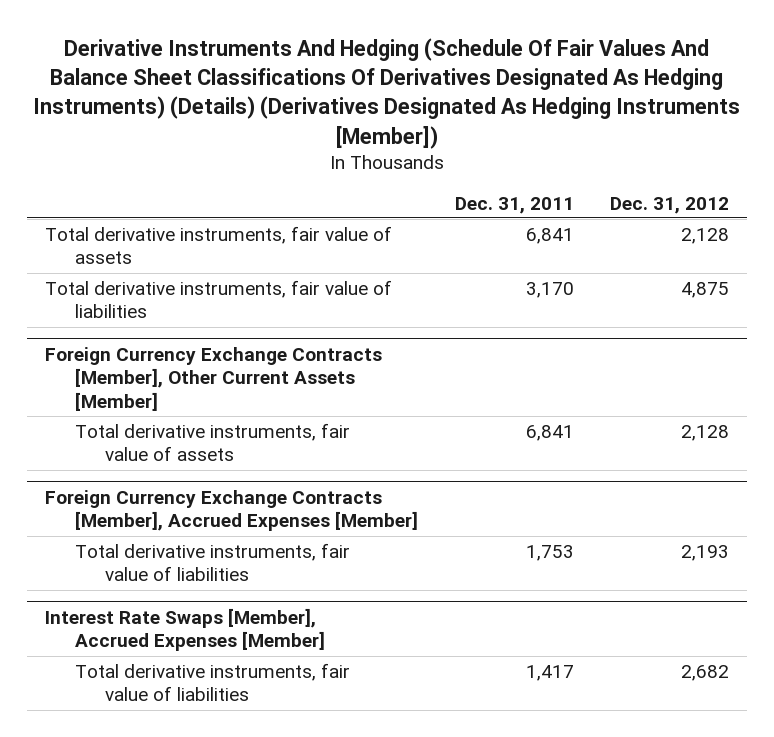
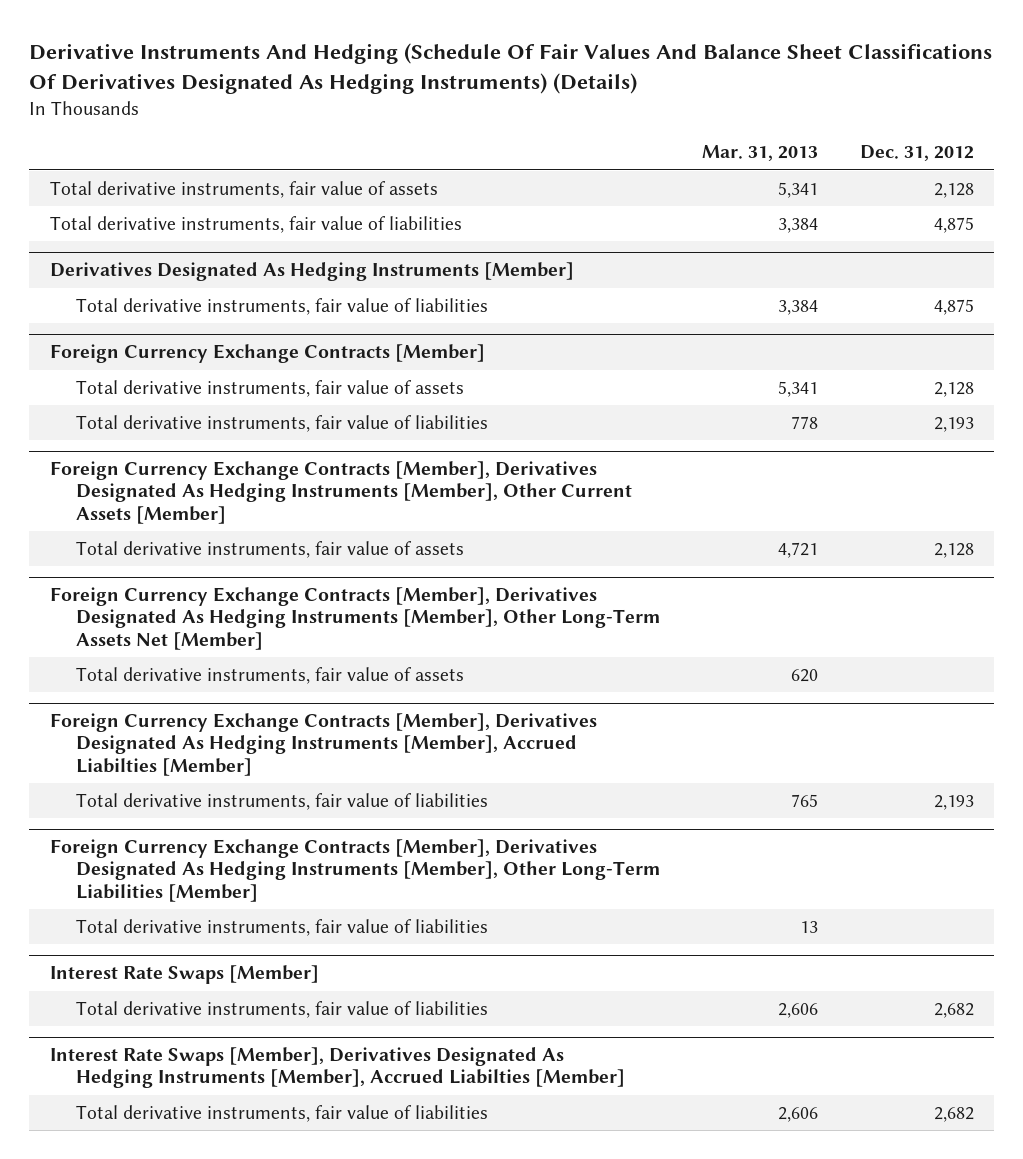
- Derivative Instruments And Hedging (Schedule Of Fair Values And Balance Sheet Classifications Of Derivatives Designated As Hedging Instruments) (Details) (Derivatives Designated As Hedging Instruments [Member])
+ Derivative Instruments And Hedging (Schedule Of Fair Values And Balance Sheet Classifications Of Derivatives Designated As Hedging Instruments) (Details)
- | Dec. 31, 2011 | Dec. 31, 2012
+ | Mar. 31, 2013 | Dec. 31, 2012
- Foreign Currency Exchange Contracts [Member], Other Current Assets [Member]
+ Derivatives Designated As Hedging Instruments [Member]
+ Total derivative instruments, fair value of liabilities | 3,384 | 4,875
+ Foreign Currency Exchange Contracts [Member]
- Foreign Currency Exchange Contracts [Member], Accrued Expenses [Member]
- Interest Rate Swaps [Member], Accrued Expenses [Member]
+ Foreign Currency Exchange Contracts [Member], Derivatives Designated As Hedging Instruments [Member], Other Current Assets [Member]
+ Total derivative instruments, fair value of assets | 4,721 | 2,128
+ Foreign Currency Exchange Contracts [Member], Derivatives Designated As Hedging Instruments [Member], Other Long-Term Assets Net [Member]
+ Total derivative instruments, fair value of assets | 620 |
+ Foreign Currency Exchange Contracts [Member], Derivatives Designated As Hedging Instruments [Member], Accrued Liabilties [Member]
+ Total derivative instruments, fair value of liabilities | 765 | 2,193
+ Foreign Currency Exchange Contracts [Member], Derivatives Designated As Hedging Instruments [Member], Other Long-Term Liabilities [Member]
+ Total derivative instruments, fair value of liabilities | 13 |
+ Interest Rate Swaps [Member]
+ Interest Rate Swaps [Member], Derivatives Designated As Hedging Instruments [Member], Accrued Liabilties [Member]
+ Total derivative instruments, fair value of liabilities | 2,606 | 2,682

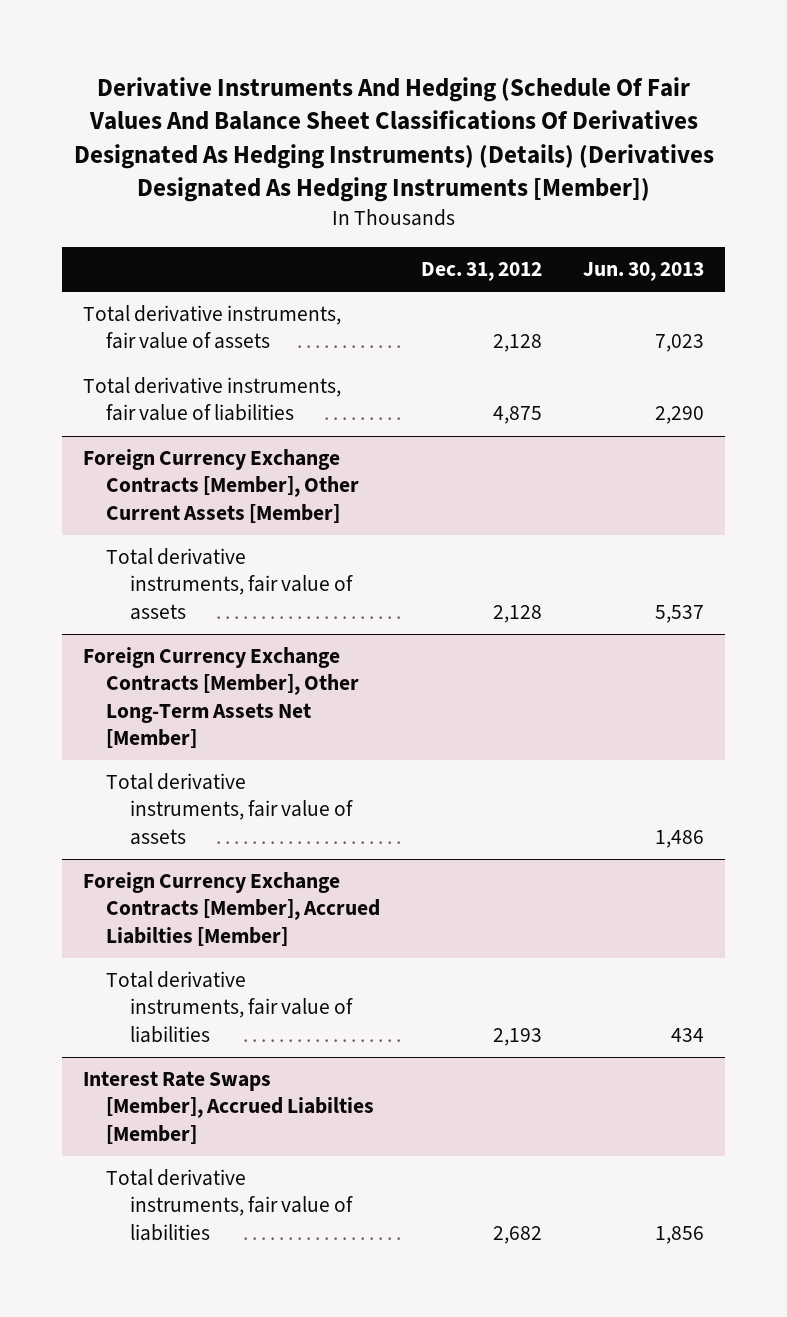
- Derivative Instruments And Hedging (Schedule Of Fair Values And Balance Sheet Classifications Of Derivatives Designated As Hedging Instruments) (Details)
+ Derivative Instruments And Hedging (Schedule Of Fair Values And Balance Sheet Classifications Of Derivatives Designated As Hedging Instruments) (Details) (Derivatives Designated As Hedging Instruments [Member])
- | Mar. 31, 2013 | Dec. 31, 2012
+ | Dec. 31, 2012 | Jun. 30, 2013
- Derivatives Designated As Hedging Instruments [Member]
- Total derivative instruments, fair value of liabilities | 3,384 | 4,875
- Foreign Currency Exchange Contracts [Member]
- Total derivative instruments, fair value of assets | 5,341 | 2,128
- Total derivative instruments, fair value of liabilities | 778 | 2,193
- Foreign Currency Exchange Contracts [Member], Derivatives Designated As Hedging Instruments [Member], Other Current Assets [Member]
+ Foreign Currency Exchange Contracts [Member], Other Current Assets [Member]
- Foreign Currency Exchange Contracts [Member], Derivatives Designated As Hedging Instruments [Member], Other Long-Term Assets Net [Member]
+ Foreign Currency Exchange Contracts [Member], Other Long-Term Assets Net [Member]
- Foreign Currency Exchange Contracts [Member], Derivatives Designated As Hedging Instruments [Member], Accrued Liabilties [Member]
+ Foreign Currency Exchange Contracts [Member], Accrued Liabilties [Member]
- Foreign Currency Exchange Contracts [Member], Derivatives Designated As Hedging Instruments [Member], Other Long-Term Liabilities [Member]
- Total derivative instruments, fair value of liabilities | 13 |
- Interest Rate Swaps [Member]
- Total derivative instruments, fair value of liabilities | 2,606 | 2,682
- Interest Rate Swaps [Member], Derivatives Designated As Hedging Instruments [Member], Accrued Liabilties [Member]
+ Interest Rate Swaps [Member], Accrued Liabilties [Member]

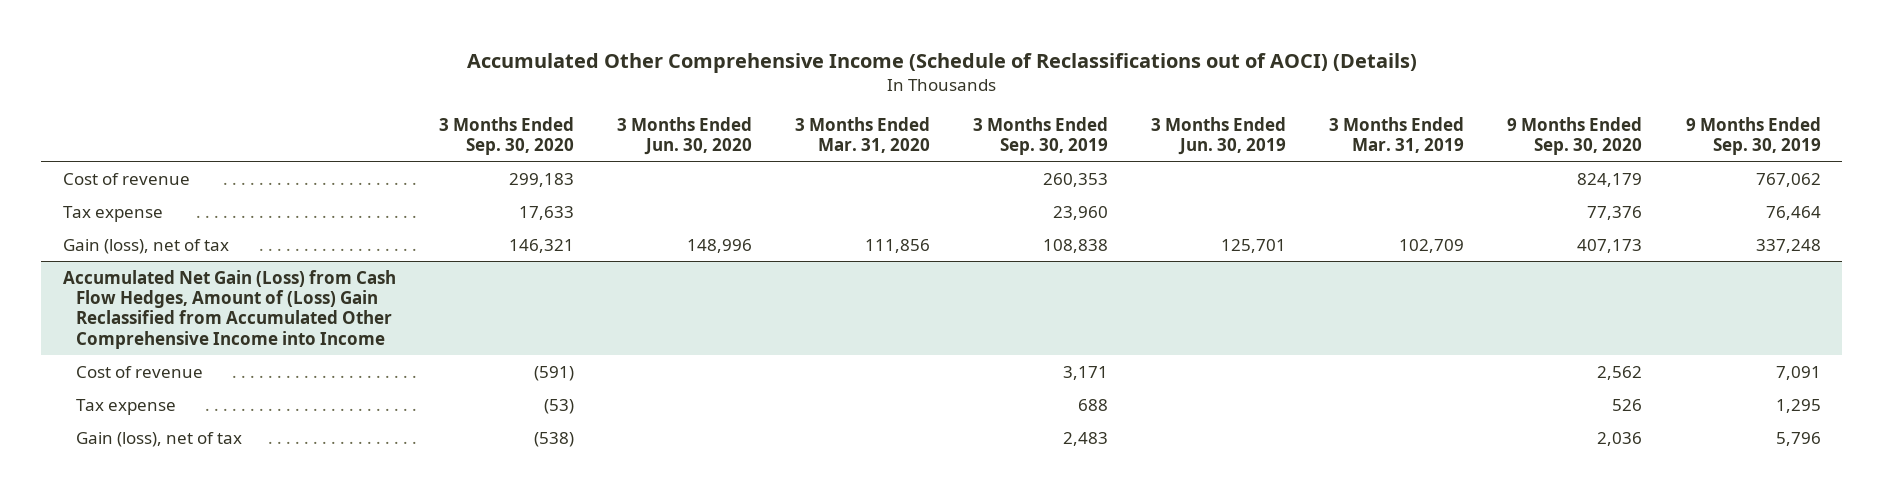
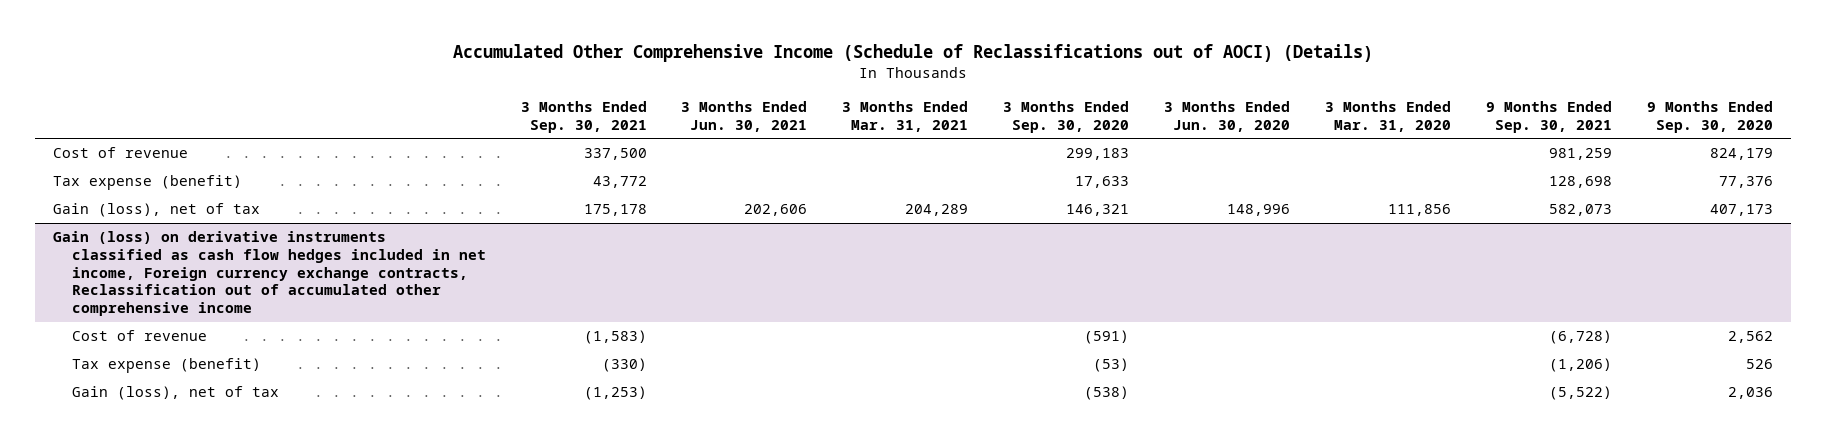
- | 3 Months Ended Sep. 30, 2020 | 3 Months Ended Jun. 30, 2020 | 3 Months Ended Mar. 31, 2020 | 3 Months Ended Sep. 30, 2019 | 3 Months Ended Jun. 30, 2019 | 3 Months Ended Mar. 31, 2019 | 9 Months Ended Sep. 30, 2020 | 9 Months Ended Sep. 30, 2019
+ | 3 Months Ended Sep. 30, 2021 | 3 Months Ended Jun. 30, 2021 | 3 Months Ended Mar. 31, 2021 | 3 Months Ended Sep. 30, 2020 | 3 Months Ended Jun. 30, 2020 | 3 Months Ended Mar. 31, 2020 | 9 Months Ended Sep. 30, 2021 | 9 Months Ended Sep. 30, 2020
- Tax expense | 17,633 | | | 23,960 | | | 77,376 | 76,464
+ Tax expense (benefit) | 43,772 | | | 17,633 | | | 128,698 | 77,376
- Accumulated Net Gain (Loss) from Cash Flow Hedges, Amount of (Loss) Gain Reclassified from Accumulated Other Comprehensive Income into Income
+ Gain (loss) on derivative instruments classified as cash flow hedges included in net income, Foreign currency exchange contracts, Reclassification out of accumulated other comprehensive income
- Tax expense | (53) | | | 688 | | | 526 | 1,295
+ Tax expense (benefit) | (330) | | | (53) | | | (1,206) | 526

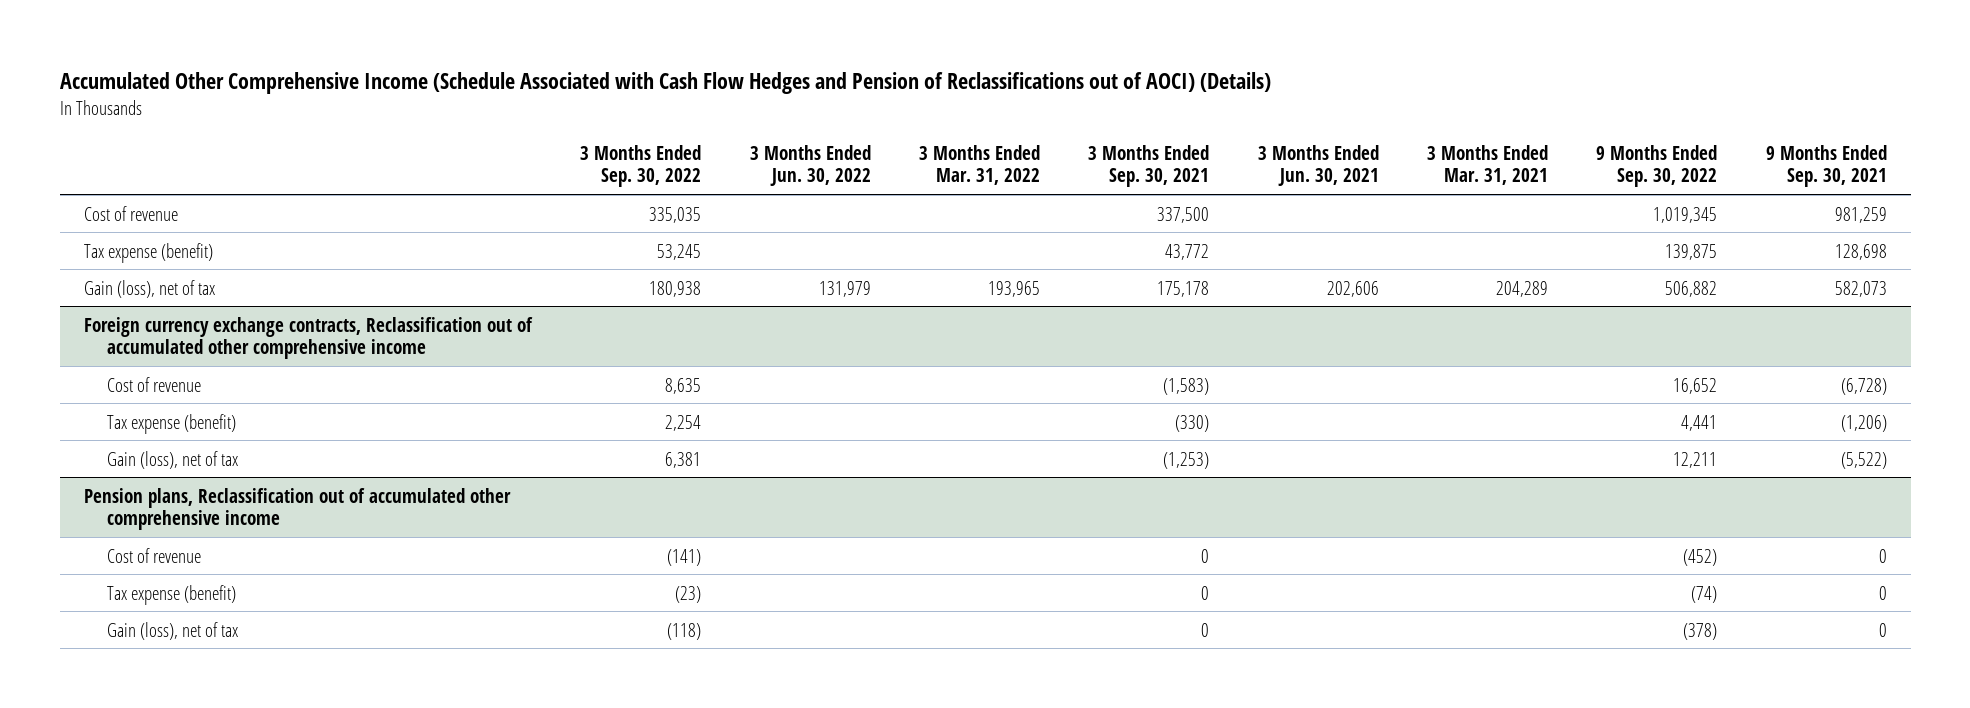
- Accumulated Other Comprehensive Income (Schedule of Reclassifications out of AOCI) (Details)
+ Accumulated Other Comprehensive Income (Schedule Associated with Cash Flow Hedges and Pension of Reclassifications out of AOCI) (Details)
- | 3 Months Ended Sep. 30, 2021 | 3 Months Ended Jun. 30, 2021 | 3 Months Ended Mar. 31, 2021 | 3 Months Ended Sep. 30, 2020 | 3 Months Ended Jun. 30, 2020 | 3 Months Ended Mar. 31, 2020 | 9 Months Ended Sep. 30, 2021 | 9 Months Ended Sep. 30, 2020
+ | 3 Months Ended Sep. 30, 2022 | 3 Months Ended Jun. 30, 2022 | 3 Months Ended Mar. 31, 2022 | 3 Months Ended Sep. 30, 2021 | 3 Months Ended Jun. 30, 2021 | 3 Months Ended Mar. 31, 2021 | 9 Months Ended Sep. 30, 2022 | 9 Months Ended Sep. 30, 2021
- Gain (loss) on derivative instruments classified as cash flow hedges included in net income, Foreign currency exchange contracts, Reclassification out of accumulated other comprehensive income
+ Foreign currency exchange contracts, Reclassification out of accumulated other comprehensive income
+ Pension plans, Reclassification out of accumulated other comprehensive income
+ Cost of revenue | (141) | | | 0 | | | (452) | 0
+ Tax expense (benefit) | (23) | | | 0 | | | (74) | 0
+ Gain (loss), net of tax | (118) | | | 0 | | | (378) | 0

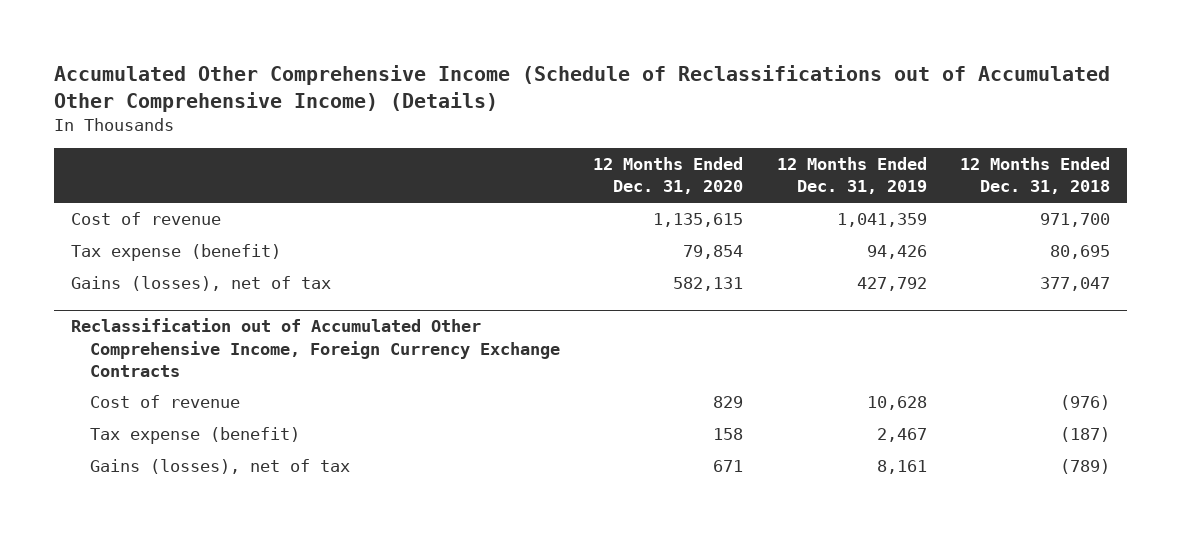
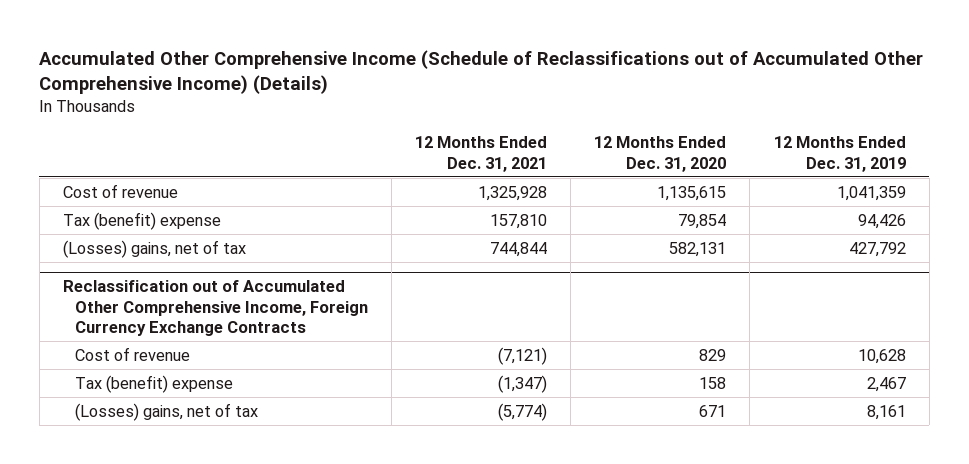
- | 12 Months Ended Dec. 31, 2020 | 12 Months Ended Dec. 31, 2019 | 12 Months Ended Dec. 31, 2018
+ | 12 Months Ended Dec. 31, 2021 | 12 Months Ended Dec. 31, 2020 | 12 Months Ended Dec. 31, 2019
- Tax expense (benefit) | 79,854 | 94,426 | 80,695
- Gains (losses), net of tax | 582,131 | 427,792 | 377,047
+ Tax (benefit) expense | 157,810 | 79,854 | 94,426
+ (Losses) gains, net of tax | 744,844 | 582,131 | 427,792
@ Reclassification out of Accumulated Other Comprehensive Income, Foreign Currency Exchange Contracts
- Tax expense (benefit) | 158 | 2,467 | (187)
- Gains (losses), net of tax | 671 | 8,161 | (789)
+ Tax (benefit) expense | (1,347) | 158 | 2,467
+ (Losses) gains, net of tax | (5,774) | 671 | 8,161

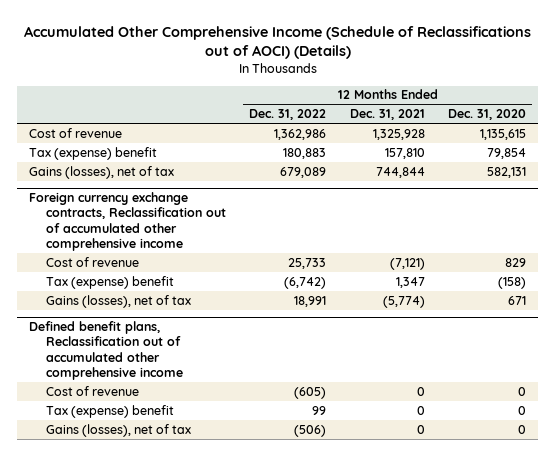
- Accumulated Other Comprehensive Income (Schedule of Reclassifications out of Accumulated Other Comprehensive Income) (Details)
+ Accumulated Other Comprehensive Income (Schedule of Reclassifications out of AOCI) (Details)
- | 12 Months Ended Dec. 31, 2021 | 12 Months Ended Dec. 31, 2020 | 12 Months Ended Dec. 31, 2019
+ | 12 Months Ended Dec. 31, 2022 | 12 Months Ended Dec. 31, 2021 | 12 Months Ended Dec. 31, 2020
- Tax (benefit) expense | 157,810 | 79,854 | 94,426
- (Losses) gains, net of tax | 744,844 | 582,131 | 427,792
- Reclassification out of Accumulated Other Comprehensive Income, Foreign Currency Exchange Contracts
+ Tax (expense) benefit | 180,883 | 157,810 | 79,854
+ Gains (losses), net of tax | 679,089 | 744,844 | 582,131
+ Foreign currency exchange contracts, Reclassification out of accumulated other comprehensive income
- Tax (benefit) expense | (1,347) | 158 | 2,467
- (Losses) gains, net of tax | (5,774) | 671 | 8,161
+ Tax (expense) benefit | (6,742) | 1,347 | (158)
+ Gains (losses), net of tax | 18,991 | (5,774) | 671
+ Defined benefit plans, Reclassification out of accumulated other comprehensive income
+ Cost of revenue | (605) | 0 | 0
+ Tax (expense) benefit | 99 | 0 | 0
+ Gains (losses), net of tax | (506) | 0 | 0

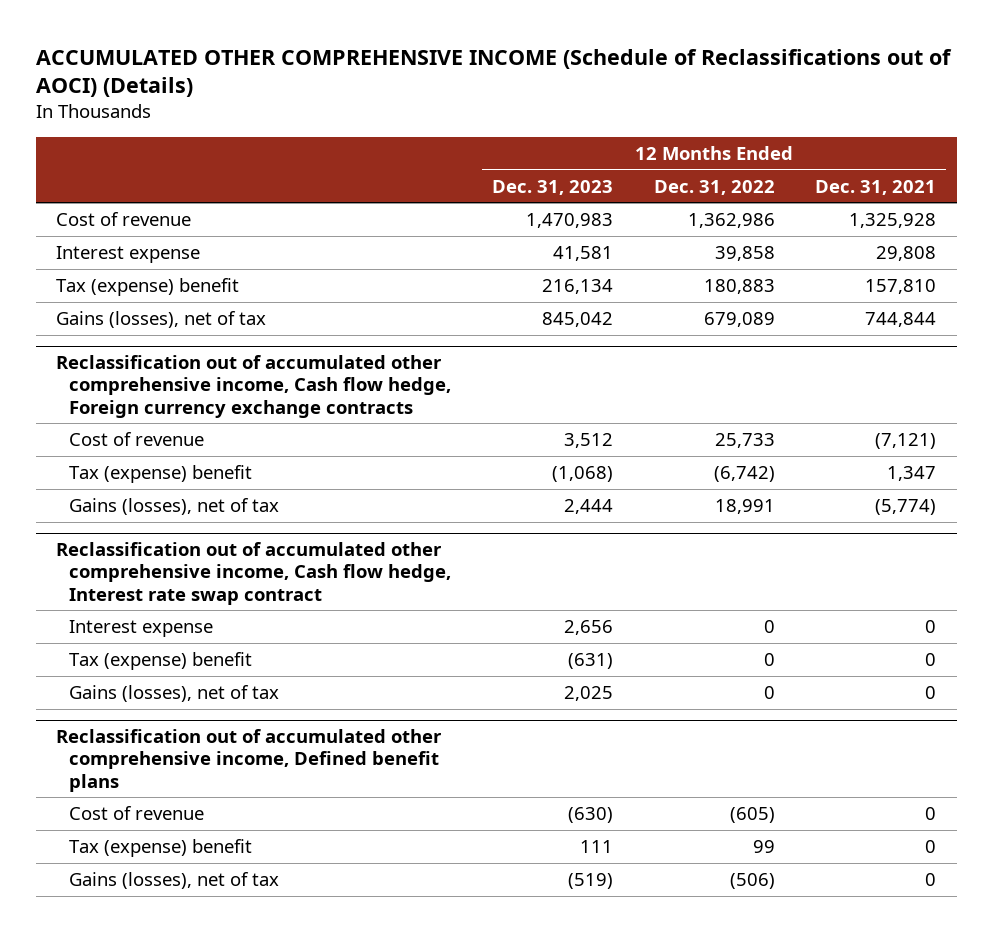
- Accumulated Other Comprehensive Income (Schedule of Reclassifications out of AOCI) (Details)
+ ACCUMULATED OTHER COMPREHENSIVE INCOME (Schedule of Reclassifications out of AOCI) (Details)
- | 12 Months Ended Dec. 31, 2022 | 12 Months Ended Dec. 31, 2021 | 12 Months Ended Dec. 31, 2020
+ | 12 Months Ended Dec. 31, 2023 | 12 Months Ended Dec. 31, 2022 | 12 Months Ended Dec. 31, 2021
+ Interest expense | 41,581 | 39,858 | 29,808
- Foreign currency exchange contracts, Reclassification out of accumulated other comprehensive income
+ Reclassification out of accumulated other comprehensive income, Cash flow hedge, Foreign currency exchange contracts
- Defined benefit plans, Reclassification out of accumulated other comprehensive income
+ Reclassification out of accumulated other comprehensive income, Cash flow hedge, Interest rate swap contract
+ Interest expense | 2,656 | 0 | 0
+ Tax (expense) benefit | (631) | 0 | 0
+ Gains (losses), net of tax | 2,025 | 0 | 0
+ Reclassification out of accumulated other comprehensive income, Defined benefit plans

